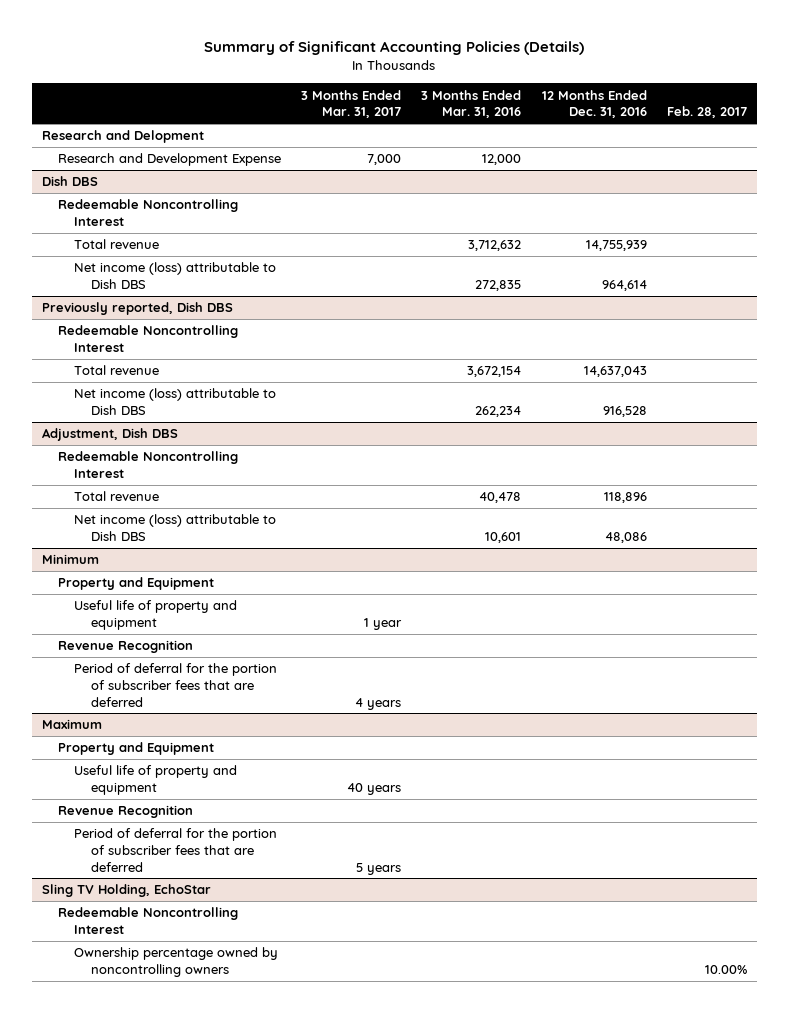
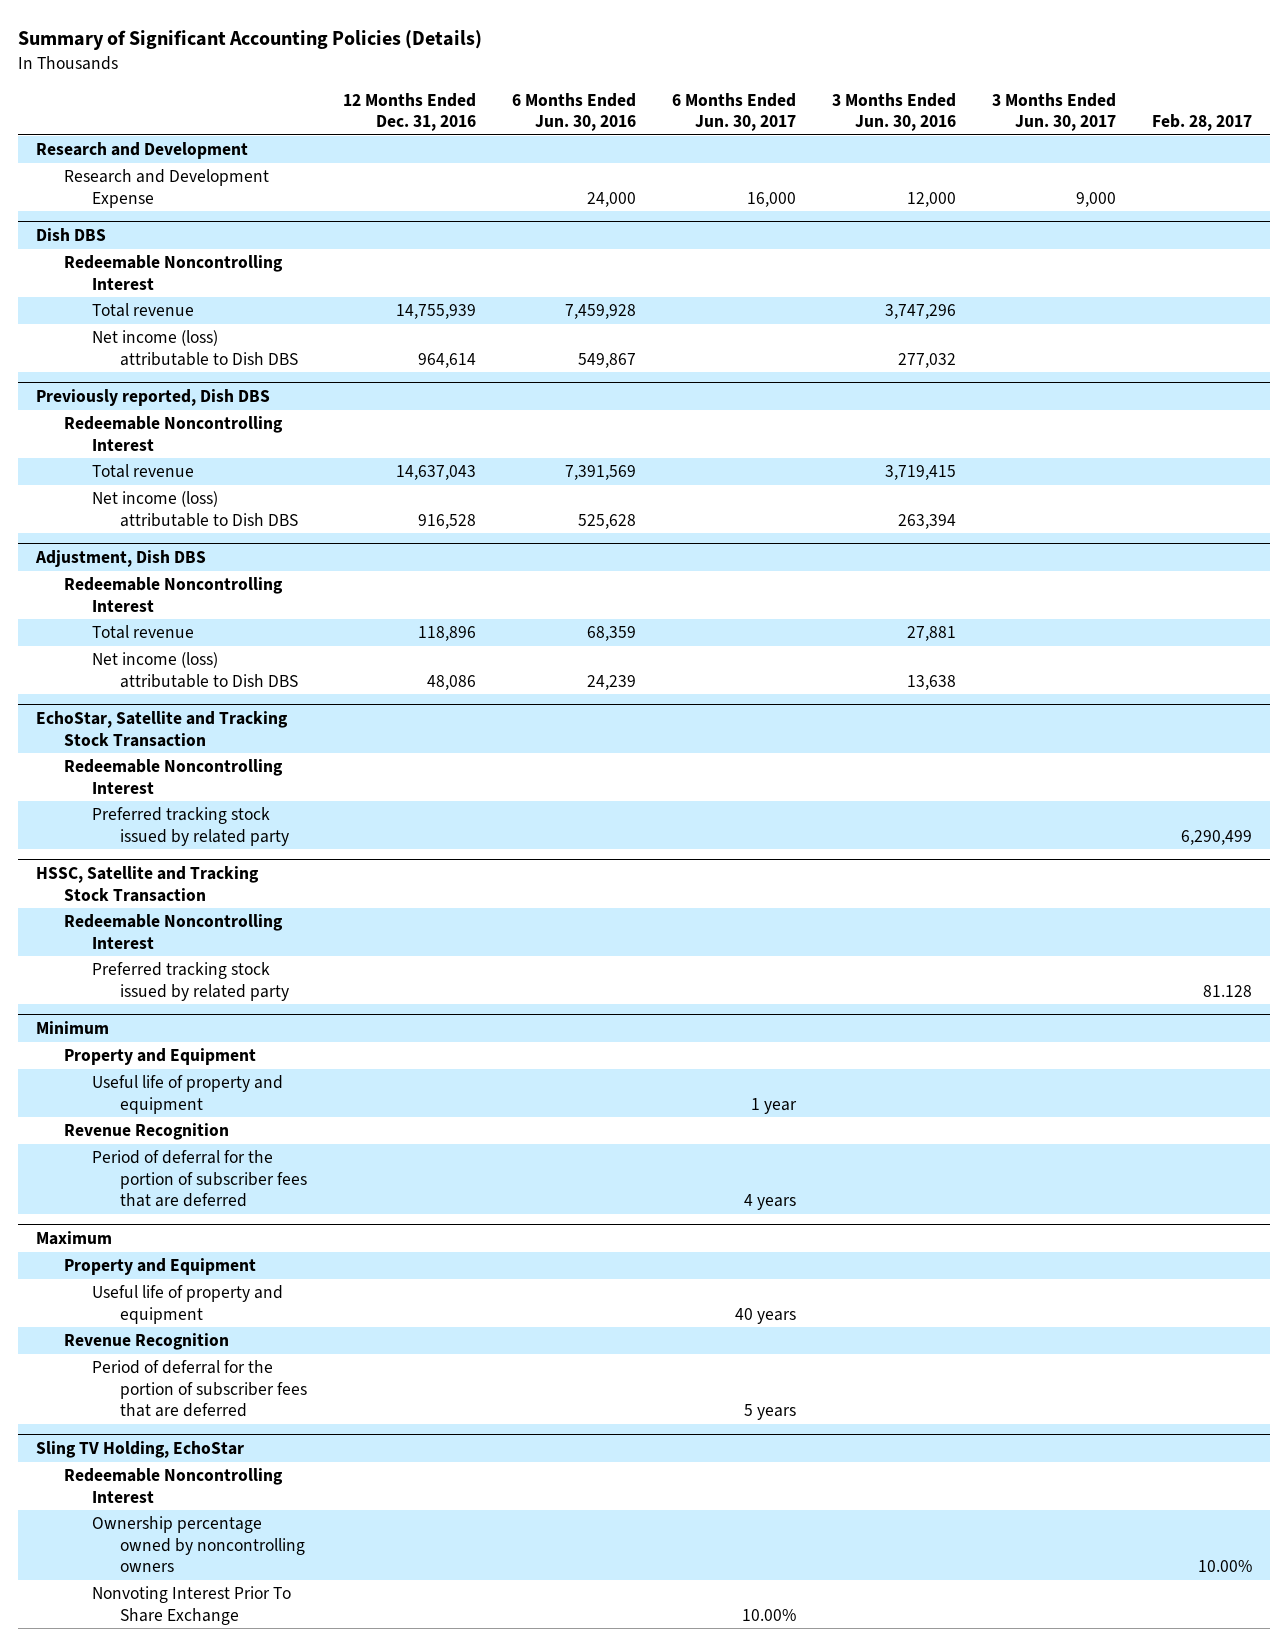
- | 3 Months Ended Mar. 31, 2017 | 3 Months Ended Mar. 31, 2016 | 12 Months Ended Dec. 31, 2016 | Feb. 28, 2017
+ | 12 Months Ended Dec. 31, 2016 | 6 Months Ended Jun. 30, 2016 | 6 Months Ended Jun. 30, 2017 | 3 Months Ended Jun. 30, 2016 | 3 Months Ended Jun. 30, 2017 | Feb. 28, 2017
- Research and Delopment
+ Research and Development
+ EchoStar, Satellite and Tracking Stock Transaction
+ Redeemable Noncontrolling Interest
+ Preferred tracking stock issued by related party | | | | | | 6,290,499
+ HSSC, Satellite and Tracking Stock Transaction
+ Redeemable Noncontrolling Interest
+ Preferred tracking stock issued by related party | | | | | | 81.128
@ Sling TV Holding, EchoStar
+ Nonvoting Interest Prior To Share Exchange | | | 10.00% | | |

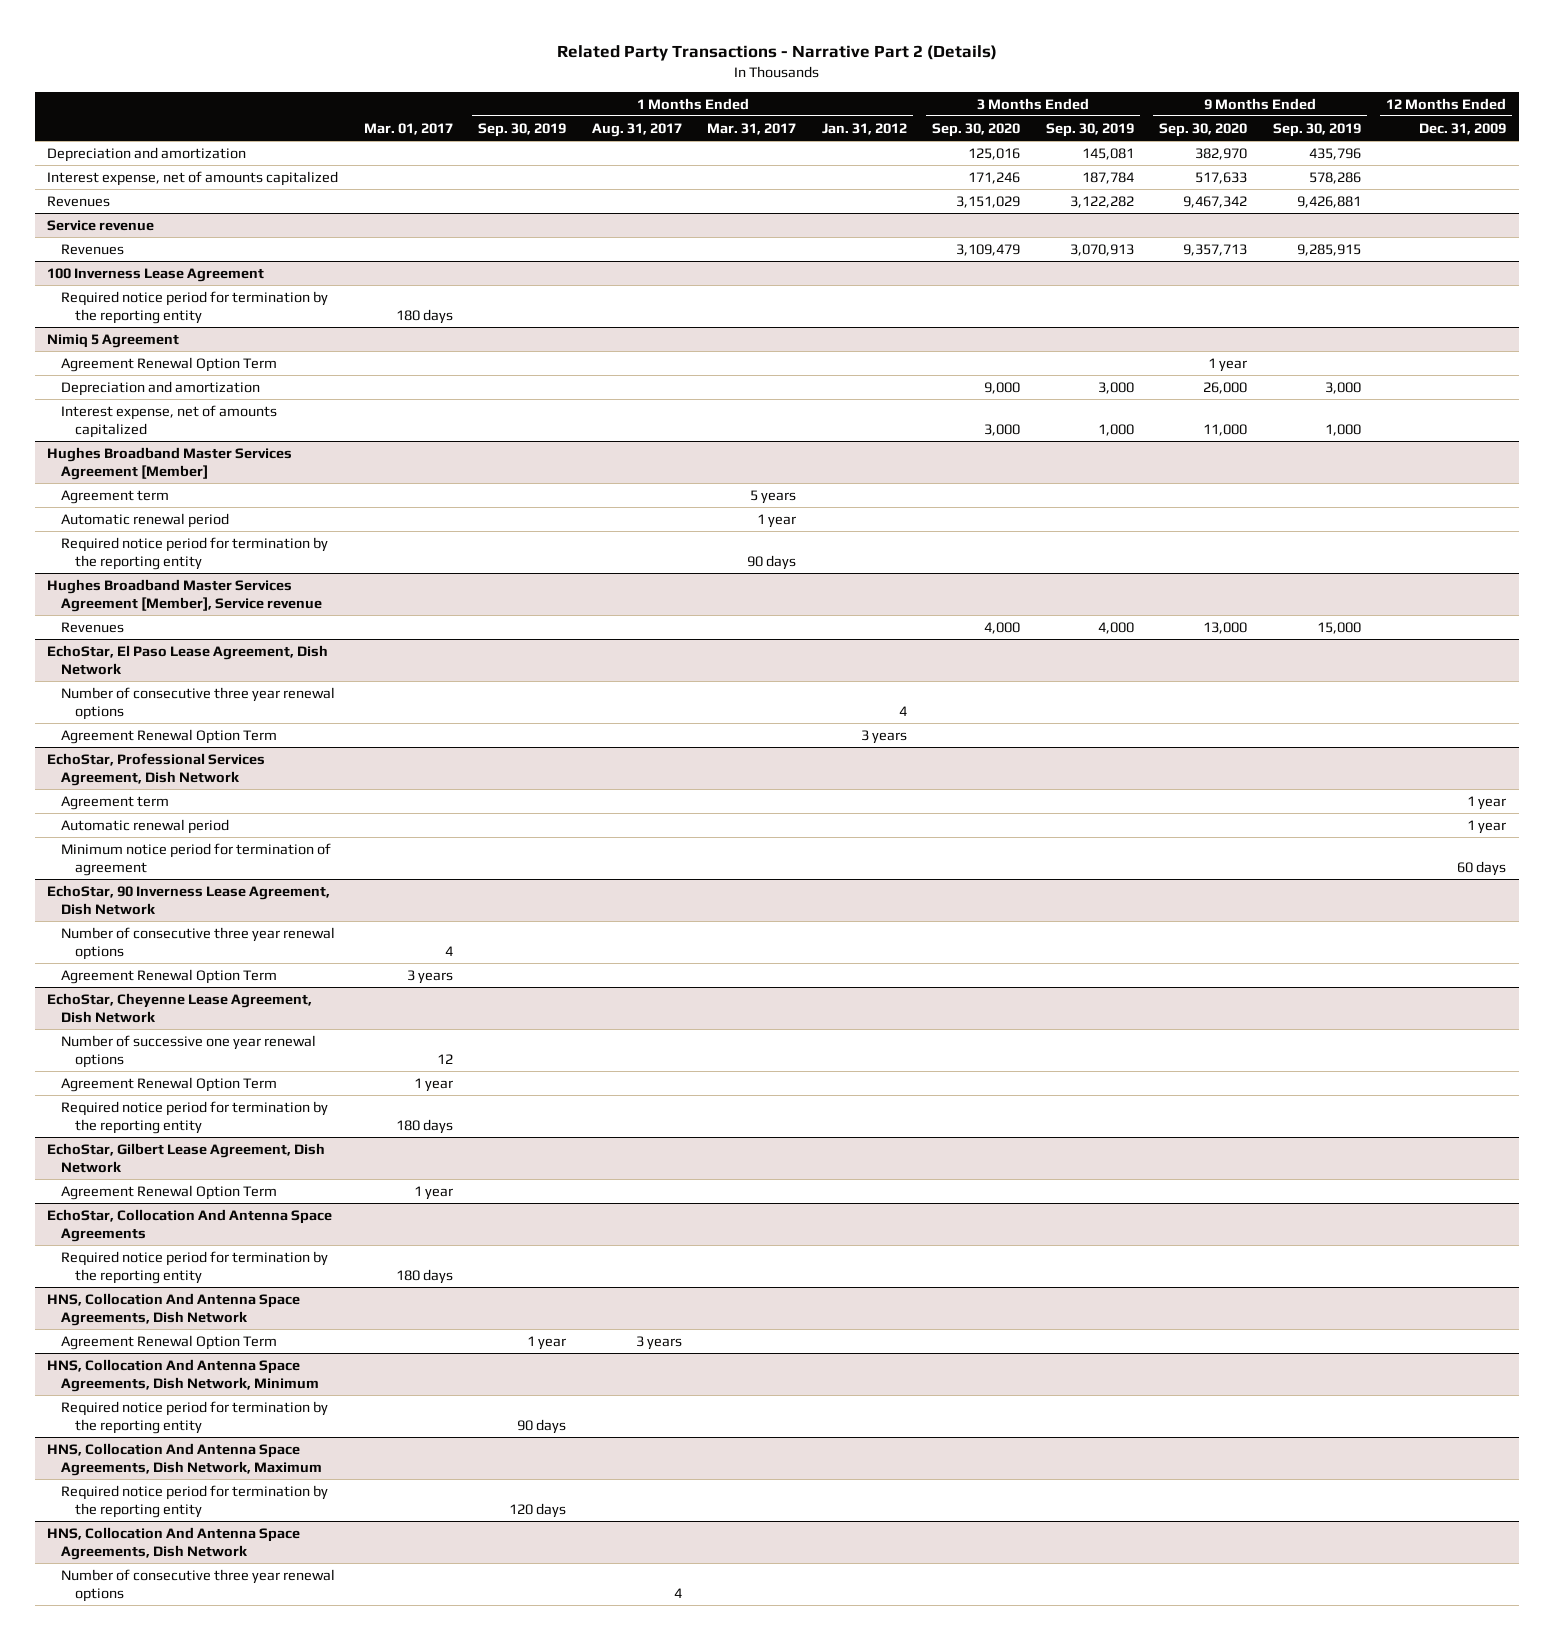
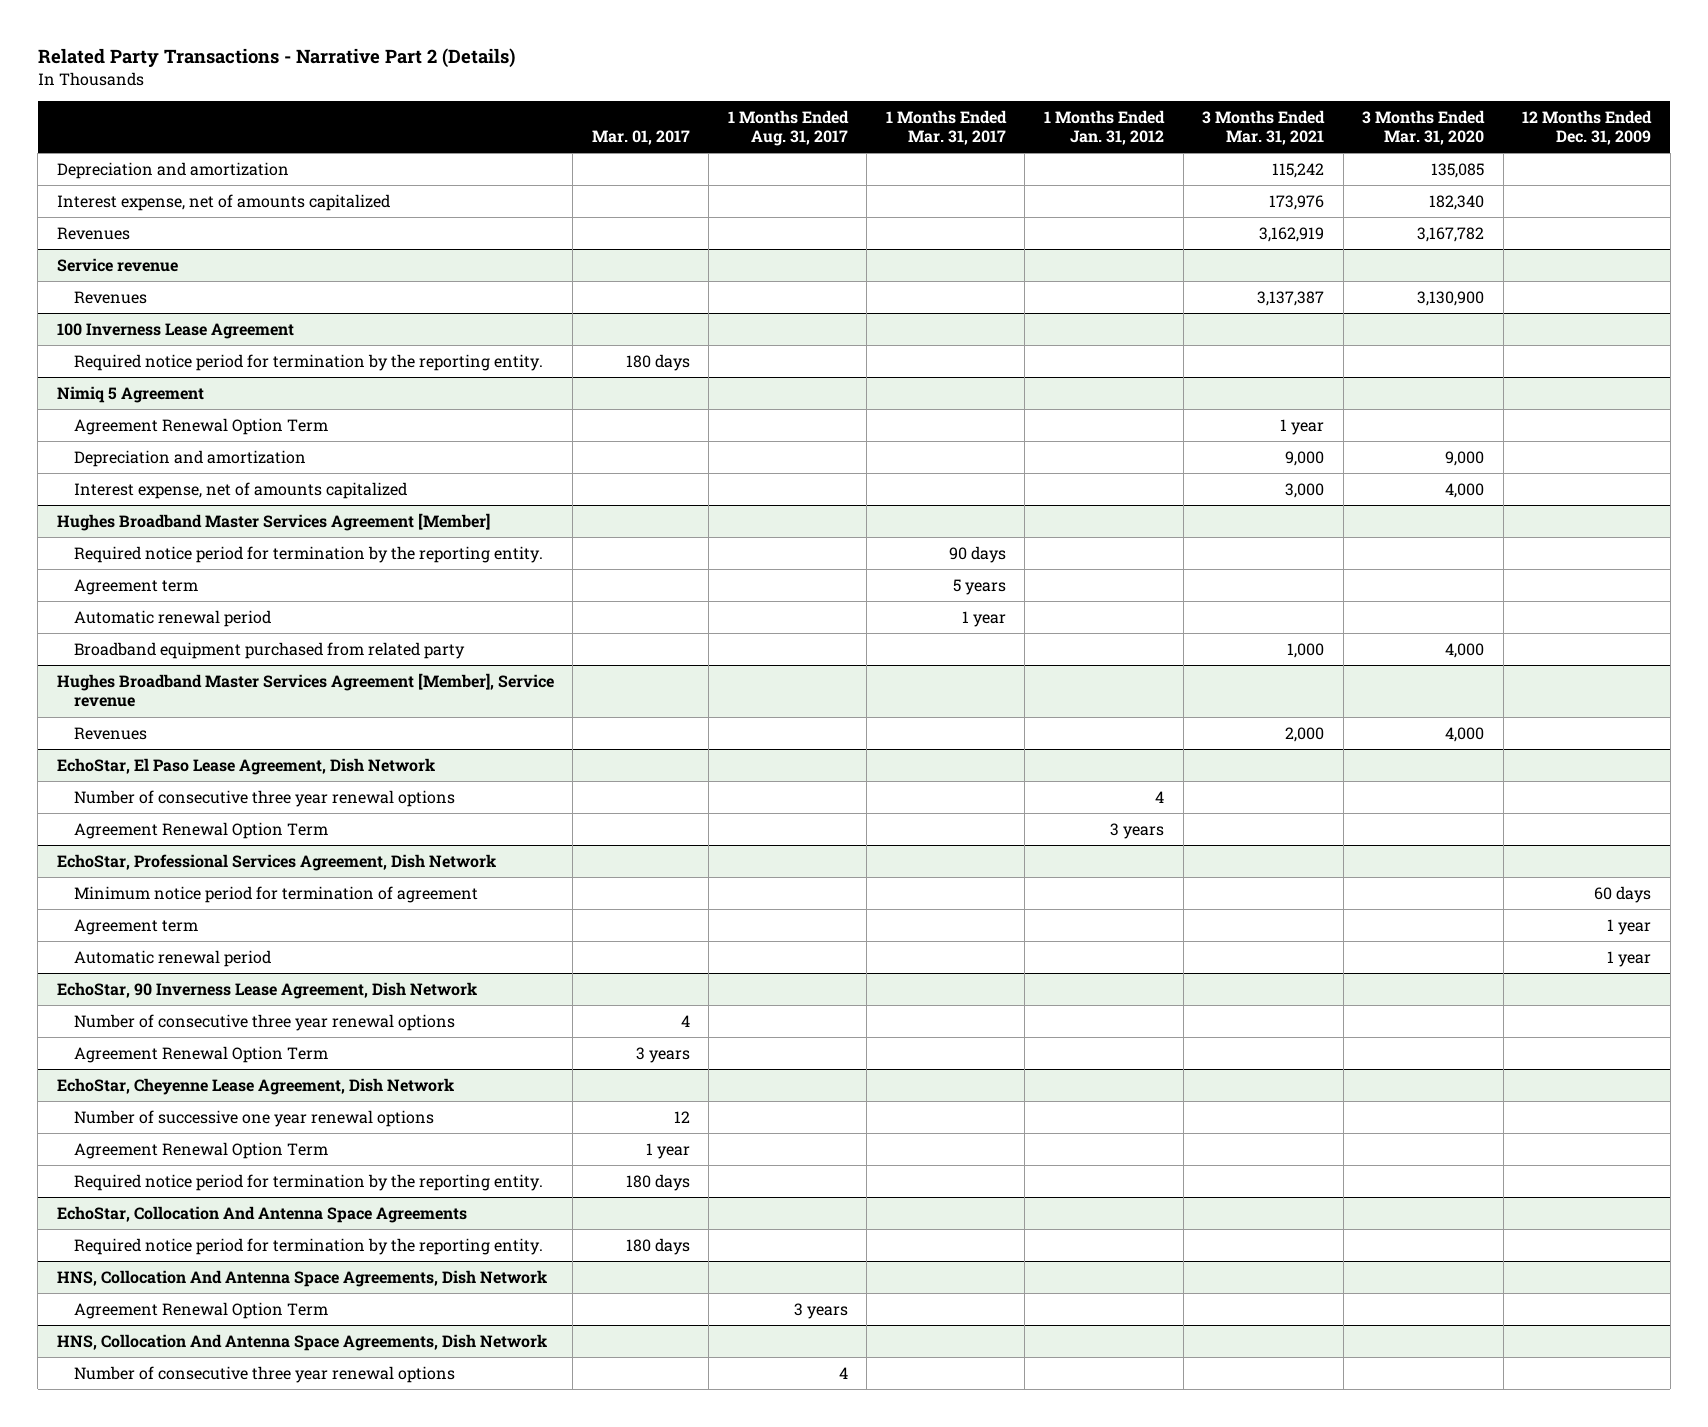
- | Mar. 01, 2017 | 1 Months Ended Sep. 30, 2019 | 1 Months Ended Aug. 31, 2017 | 1 Months Ended Mar. 31, 2017 | 1 Months Ended Jan. 31, 2012 | 3 Months Ended Sep. 30, 2020 | 3 Months Ended Sep. 30, 2019 | 9 Months Ended Sep. 30, 2020 | 9 Months Ended Sep. 30, 2019 | 12 Months Ended Dec. 31, 2009
+ | Mar. 01, 2017 | 1 Months Ended Aug. 31, 2017 | 1 Months Ended Mar. 31, 2017 | 1 Months Ended Jan. 31, 2012 | 3 Months Ended Mar. 31, 2021 | 3 Months Ended Mar. 31, 2020 | 12 Months Ended Dec. 31, 2009
@ 100 Inverness Lease Agreement
- Required notice period for termination by the reporting entity | 180 days | | | | | | | | |
+ Required notice period for termination by the reporting entity. | 180 days | | | | | |
@ Hughes Broadband Master Services Agreement [Member]
+ Required notice period for termination by the reporting entity. | | | 90 days | | | |
- Required notice period for termination by the reporting entity | | | | 90 days | | | | | |
+ Broadband equipment purchased from related party | | | | | 1,000 | 4,000 |
@ EchoStar, Professional Services Agreement, Dish Network
moved up: Minimum notice period for termination of agreement | | | | | | | 60 days
@ EchoStar, Cheyenne Lease Agreement, Dish Network
- Required notice period for termination by the reporting entity | 180 days | | | | | | | | |
- EchoStar, Gilbert Lease Agreement, Dish Network
- Agreement Renewal Option Term | 1 year | | | | | | | | |
@ EchoStar, Cheyenne Lease Agreement, Dish Network
+ Required notice period for termination by the reporting entity. | 180 days | | | | | |
@ EchoStar, Collocation And Antenna Space Agreements
- Required notice period for termination by the reporting entity | 180 days | | | | | | | | |
+ Required notice period for termination by the reporting entity. | 180 days | | | | | |
- HNS, Collocation And Antenna Space Agreements, Dish Network, Minimum
- Required notice period for termination by the reporting entity | | 90 days | | | | | | | |
- HNS, Collocation And Antenna Space Agreements, Dish Network, Maximum
- Required notice period for termination by the reporting entity | | 120 days | | | | | | | |

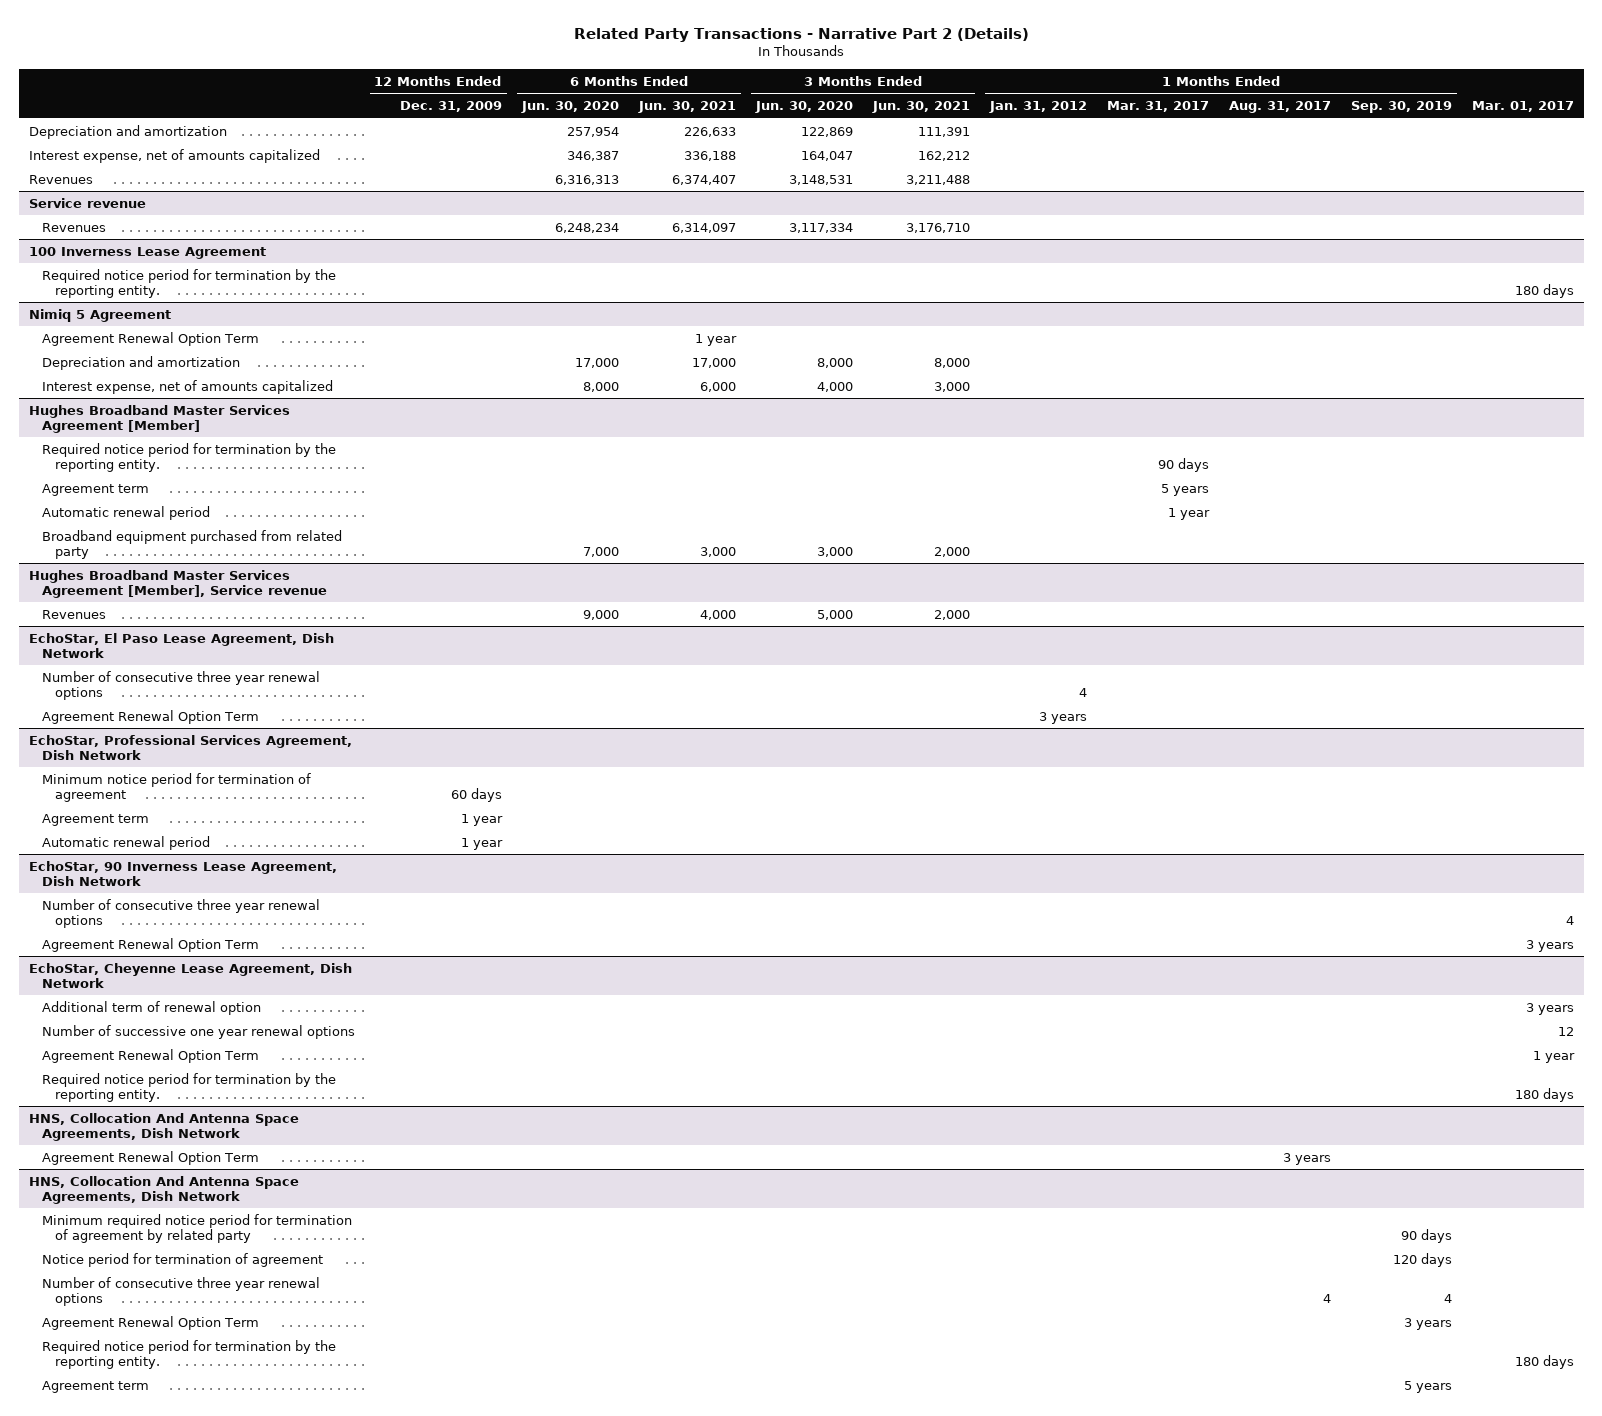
- | Mar. 01, 2017 | 1 Months Ended Aug. 31, 2017 | 1 Months Ended Mar. 31, 2017 | 1 Months Ended Jan. 31, 2012 | 3 Months Ended Mar. 31, 2021 | 3 Months Ended Mar. 31, 2020 | 12 Months Ended Dec. 31, 2009
+ | 12 Months Ended Dec. 31, 2009 | 6 Months Ended Jun. 30, 2020 | 6 Months Ended Jun. 30, 2021 | 3 Months Ended Jun. 30, 2020 | 3 Months Ended Jun. 30, 2021 | 1 Months Ended Jan. 31, 2012 | 1 Months Ended Mar. 31, 2017 | 1 Months Ended Aug. 31, 2017 | 1 Months Ended Sep. 30, 2019 | Mar. 01, 2017
@ EchoStar, Cheyenne Lease Agreement, Dish Network
+ Additional term of renewal option | | | | | | | | | | 3 years
- EchoStar, Collocation And Antenna Space Agreements
- Required notice period for termination by the reporting entity. | 180 days | | | | | |
@ HNS, Collocation And Antenna Space Agreements, Dish Network
+ Minimum required notice period for termination of agreement by related party | | | | | | | | | 90 days |
+ Notice period for termination of agreement | | | | | | | | | 120 days |
+ Agreement Renewal Option Term | | | | | | | | | 3 years |
+ Required notice period for termination by the reporting entity. | | | | | | | | | | 180 days
+ Agreement term | | | | | | | | | 5 years |

